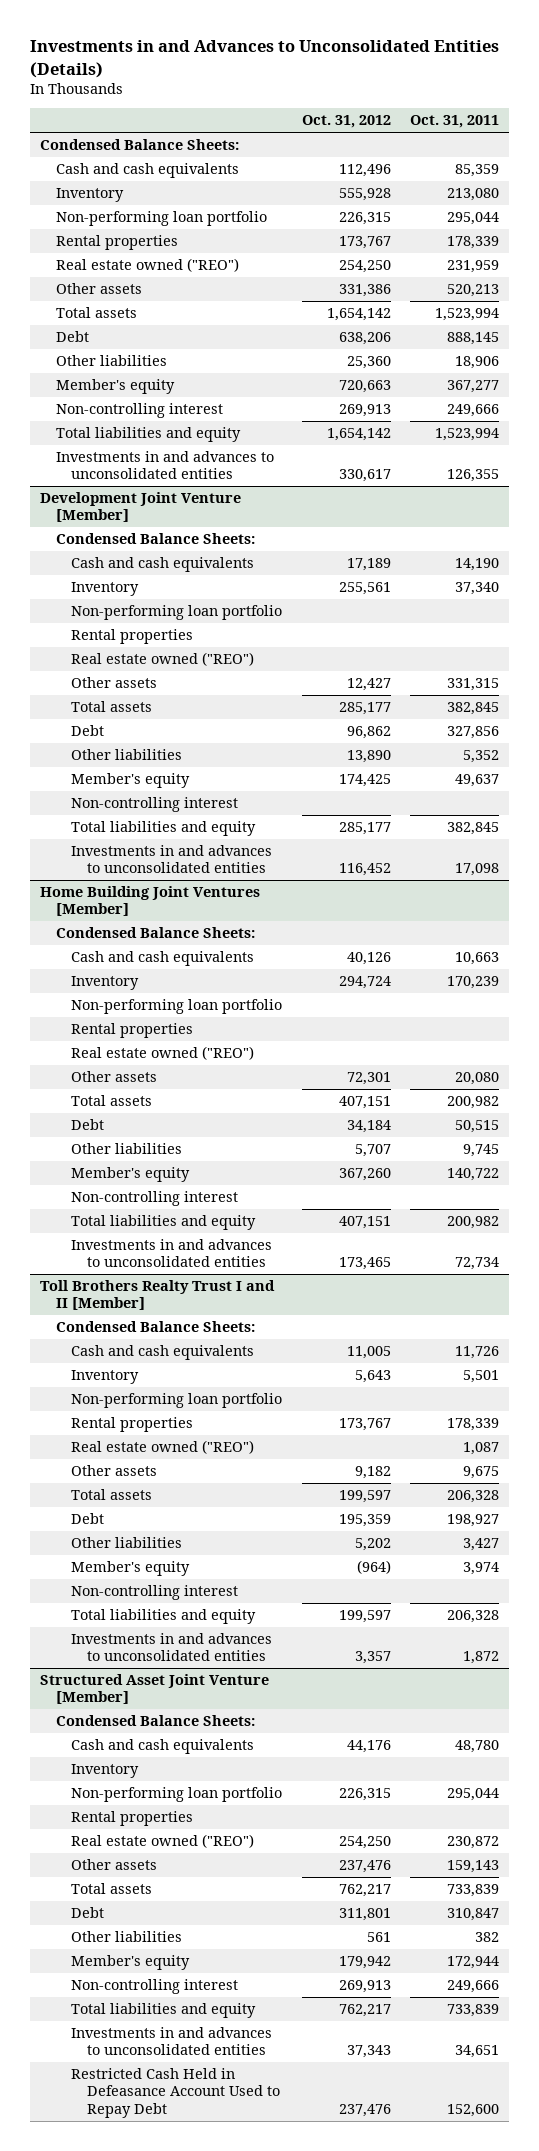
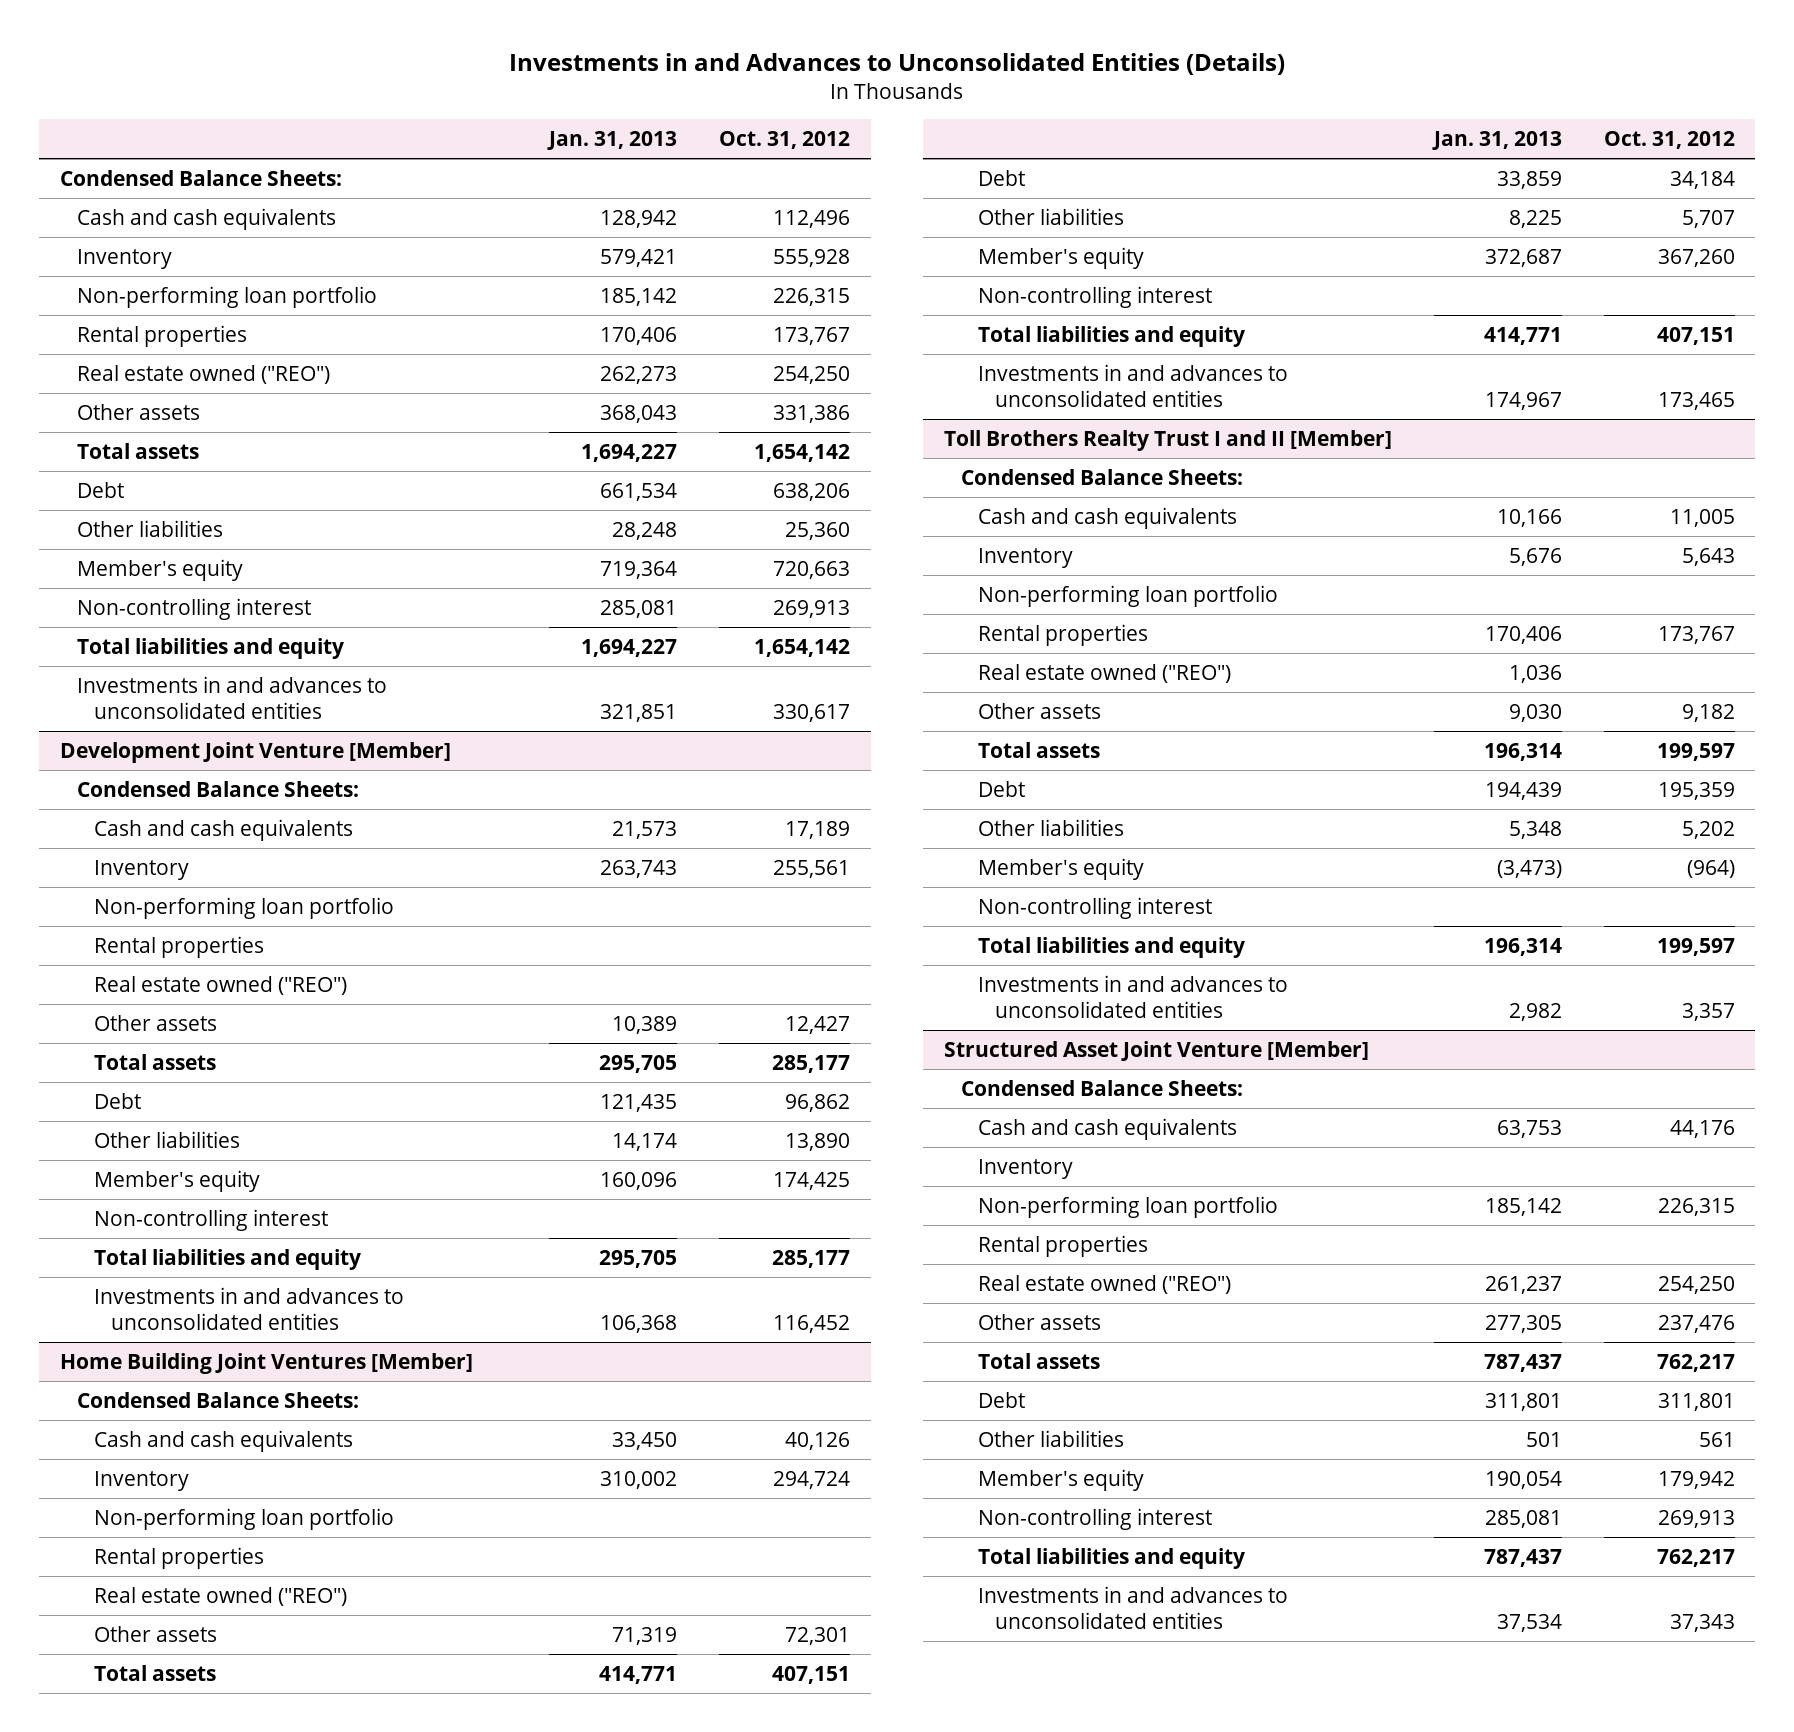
- | Oct. 31, 2012 | Oct. 31, 2011
+ | Jan. 31, 2013 | Oct. 31, 2012
@ Structured Asset Joint Venture [Member]
- Restricted Cash Held in Defeasance Account Used to Repay Debt | 237,476 | 152,600

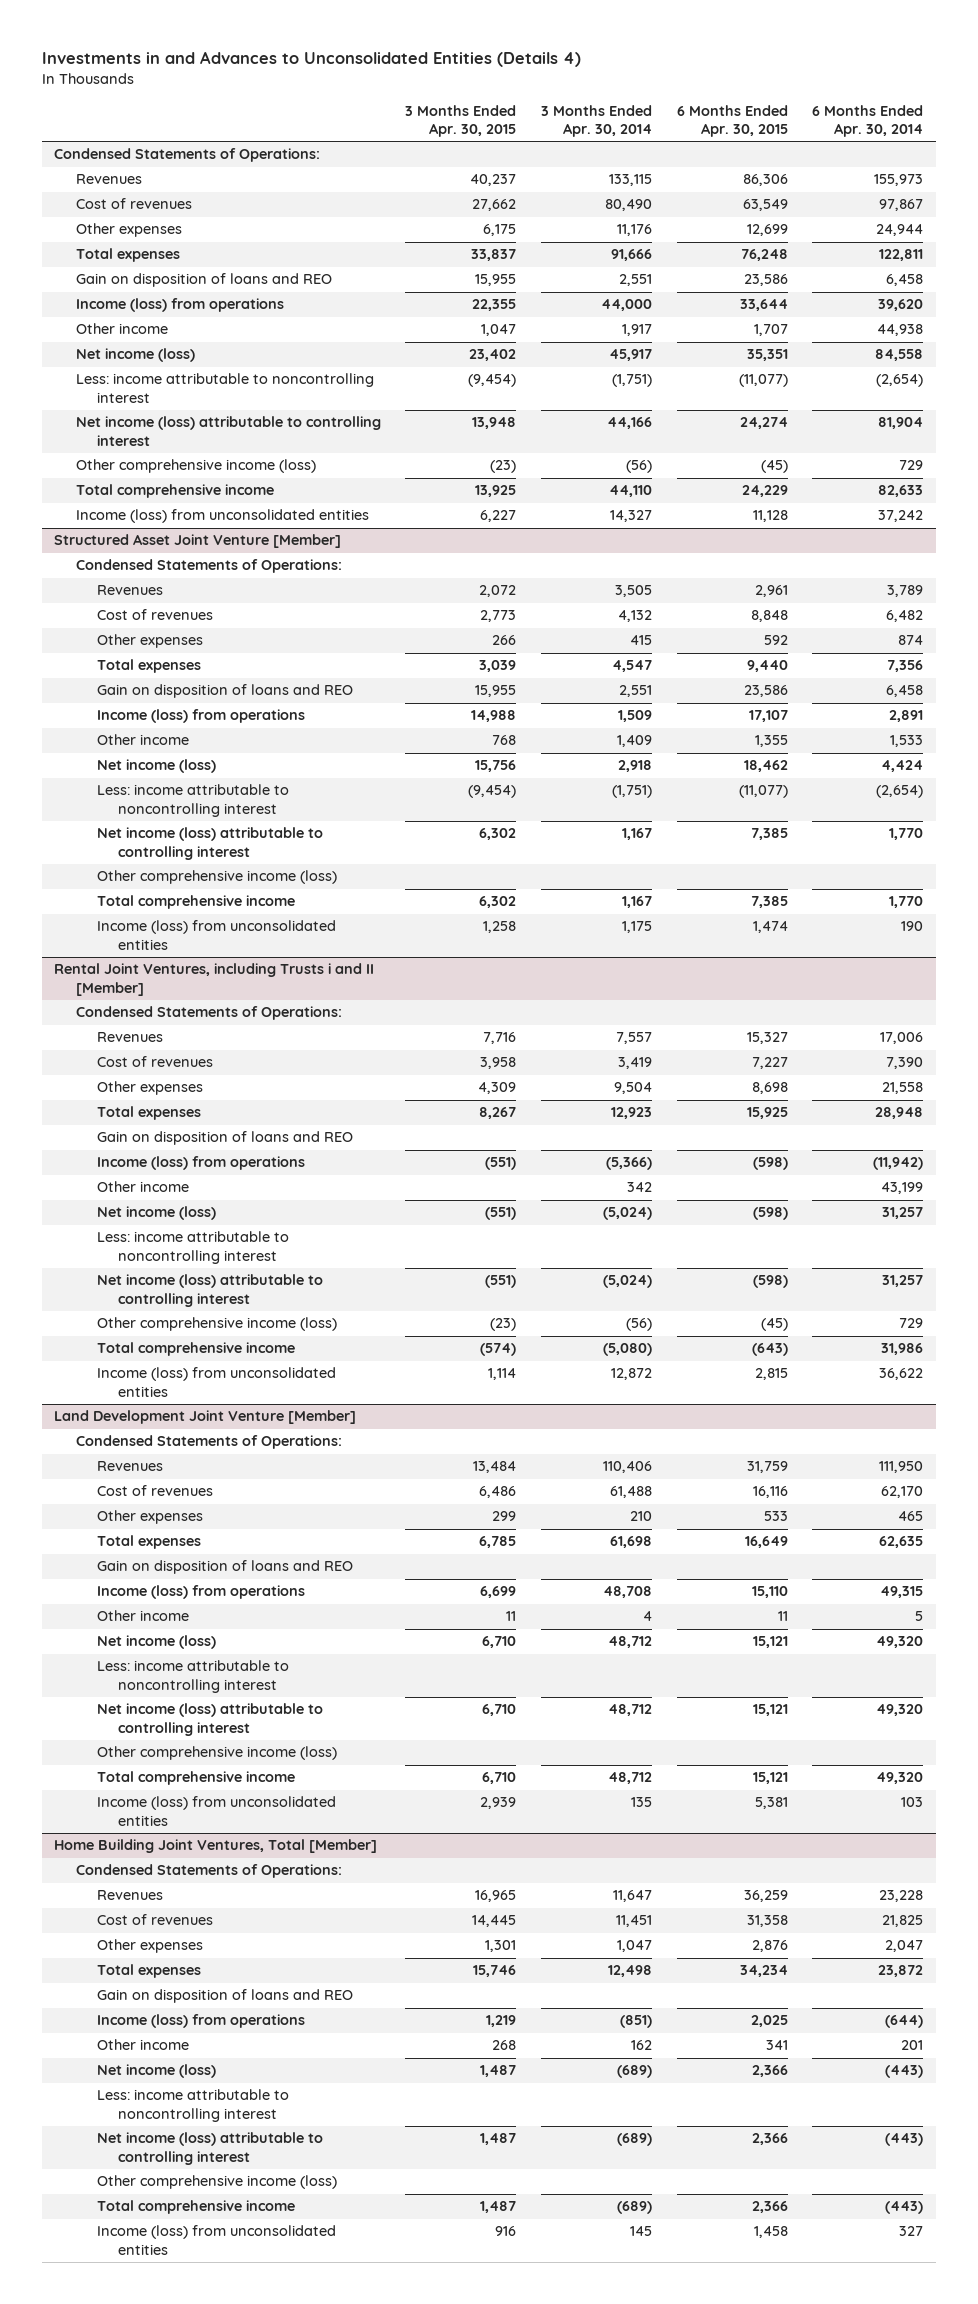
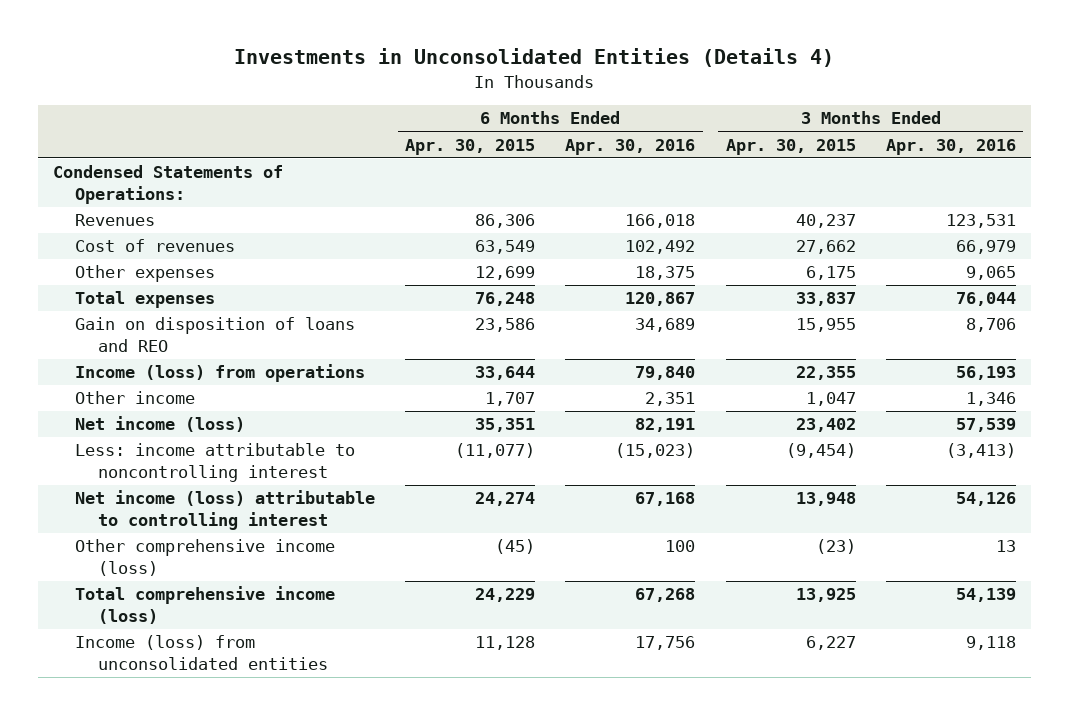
- Investments in and Advances to Unconsolidated Entities (Details 4)
+ Investments in Unconsolidated Entities (Details 4)
- | 3 Months Ended Apr. 30, 2015 | 3 Months Ended Apr. 30, 2014 | 6 Months Ended Apr. 30, 2015 | 6 Months Ended Apr. 30, 2014
+ | 6 Months Ended Apr. 30, 2015 | 6 Months Ended Apr. 30, 2016 | 3 Months Ended Apr. 30, 2015 | 3 Months Ended Apr. 30, 2016
- Total comprehensive income | 13,925 | 44,110 | 24,229 | 82,633
+ Total comprehensive income (loss) | 24,229 | 67,268 | 13,925 | 54,139
- Structured Asset Joint Venture [Member]
- Condensed Statements of Operations:
- Revenues | 2,072 | 3,505 | 2,961 | 3,789
- Cost of revenues | 2,773 | 4,132 | 8,848 | 6,482
- Other expenses | 266 | 415 | 592 | 874
- Total expenses | 3,039 | 4,547 | 9,440 | 7,356
- Gain on disposition of loans and REO | 15,955 | 2,551 | 23,586 | 6,458
- Income (loss) from operations | 14,988 | 1,509 | 17,107 | 2,891
- Other income | 768 | 1,409 | 1,355 | 1,533
- Net income (loss) | 15,756 | 2,918 | 18,462 | 4,424
- Less: income attributable to noncontrolling interest | (9,454) | (1,751) | (11,077) | (2,654)
- Net income (loss) attributable to controlling interest | 6,302 | 1,167 | 7,385 | 1,770
- Other comprehensive income (loss)
- Total comprehensive income | 6,302 | 1,167 | 7,385 | 1,770
- Income (loss) from unconsolidated entities | 1,258 | 1,175 | 1,474 | 190
- Rental Joint Ventures, including Trusts i and II [Member]
- Condensed Statements of Operations:
- Revenues | 7,716 | 7,557 | 15,327 | 17,006
- Cost of revenues | 3,958 | 3,419 | 7,227 | 7,390
- Other expenses | 4,309 | 9,504 | 8,698 | 21,558
- Total expenses | 8,267 | 12,923 | 15,925 | 28,948
- Gain on disposition of loans and REO
- Income (loss) from operations | (551) | (5,366) | (598) | (11,942)
- Other income | | 342 | | 43,199
- Net income (loss) | (551) | (5,024) | (598) | 31,257
- Less: income attributable to noncontrolling interest
- Net income (loss) attributable to controlling interest | (551) | (5,024) | (598) | 31,257
- Other comprehensive income (loss) | (23) | (56) | (45) | 729
- Total comprehensive income | (574) | (5,080) | (643) | 31,986
- Income (loss) from unconsolidated entities | 1,114 | 12,872 | 2,815 | 36,622
- Land Development Joint Venture [Member]
- Condensed Statements of Operations:
- Revenues | 13,484 | 110,406 | 31,759 | 111,950
- Cost of revenues | 6,486 | 61,488 | 16,116 | 62,170
- Other expenses | 299 | 210 | 533 | 465
- Total expenses | 6,785 | 61,698 | 16,649 | 62,635
- Gain on disposition of loans and REO
- Income (loss) from operations | 6,699 | 48,708 | 15,110 | 49,315
- Other income | 11 | 4 | 11 | 5
- Net income (loss) | 6,710 | 48,712 | 15,121 | 49,320
- Less: income attributable to noncontrolling interest
- Net income (loss) attributable to controlling interest | 6,710 | 48,712 | 15,121 | 49,320
- Other comprehensive income (loss)
- Total comprehensive income | 6,710 | 48,712 | 15,121 | 49,320
- Income (loss) from unconsolidated entities | 2,939 | 135 | 5,381 | 103
- Home Building Joint Ventures, Total [Member]
- Condensed Statements of Operations:
- Revenues | 16,965 | 11,647 | 36,259 | 23,228
- Cost of revenues | 14,445 | 11,451 | 31,358 | 21,825
- Other expenses | 1,301 | 1,047 | 2,876 | 2,047
- Total expenses | 15,746 | 12,498 | 34,234 | 23,872
- Gain on disposition of loans and REO
- Income (loss) from operations | 1,219 | (851) | 2,025 | (644)
- Other income | 268 | 162 | 341 | 201
- Net income (loss) | 1,487 | (689) | 2,366 | (443)
- Less: income attributable to noncontrolling interest
- Net income (loss) attributable to controlling interest | 1,487 | (689) | 2,366 | (443)
- Other comprehensive income (loss)
- Total comprehensive income | 1,487 | (689) | 2,366 | (443)
- Income (loss) from unconsolidated entities | 916 | 145 | 1,458 | 327

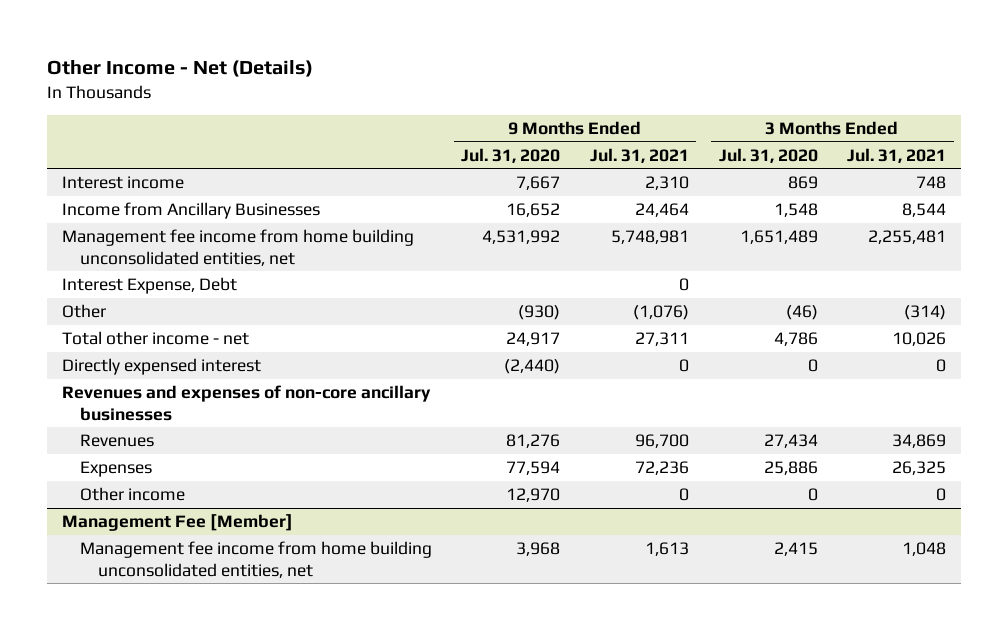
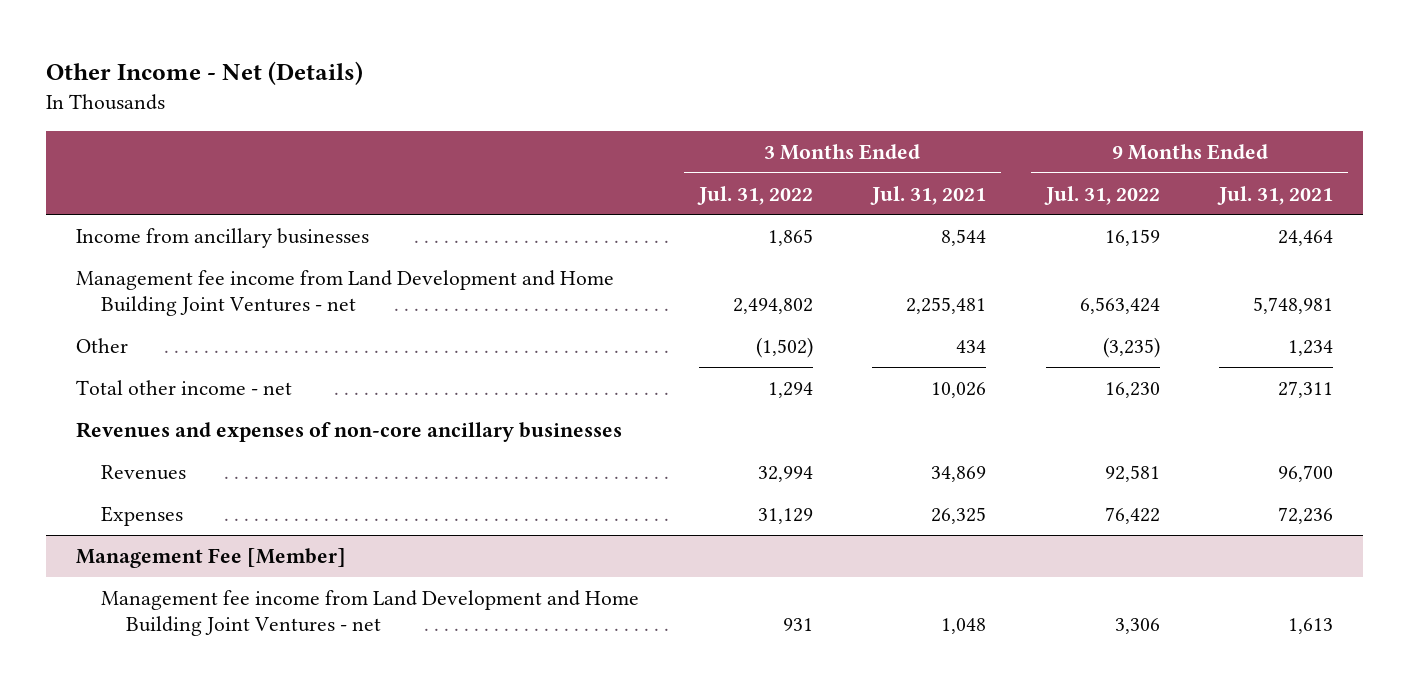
- | 9 Months Ended Jul. 31, 2020 | 9 Months Ended Jul. 31, 2021 | 3 Months Ended Jul. 31, 2020 | 3 Months Ended Jul. 31, 2021
+ | 3 Months Ended Jul. 31, 2022 | 3 Months Ended Jul. 31, 2021 | 9 Months Ended Jul. 31, 2022 | 9 Months Ended Jul. 31, 2021
- Interest income | 7,667 | 2,310 | 869 | 748
- Income from Ancillary Businesses | 16,652 | 24,464 | 1,548 | 8,544
- Management fee income from home building unconsolidated entities, net | 4,531,992 | 5,748,981 | 1,651,489 | 2,255,481
- Interest Expense, Debt | | 0 | |
- Other | (930) | (1,076) | (46) | (314)
+ Income from ancillary businesses | 1,865 | 8,544 | 16,159 | 24,464
+ Management fee income from Land Development and Home Building Joint Ventures - net | 2,494,802 | 2,255,481 | 6,563,424 | 5,748,981
+ Other | (1,502) | 434 | (3,235) | 1,234
- Directly expensed interest | (2,440) | 0 | 0 | 0
- Other income | 12,970 | 0 | 0 | 0
@ Management Fee [Member]
- Management fee income from home building unconsolidated entities, net | 3,968 | 1,613 | 2,415 | 1,048
+ Management fee income from Land Development and Home Building Joint Ventures - net | 931 | 1,048 | 3,306 | 1,613

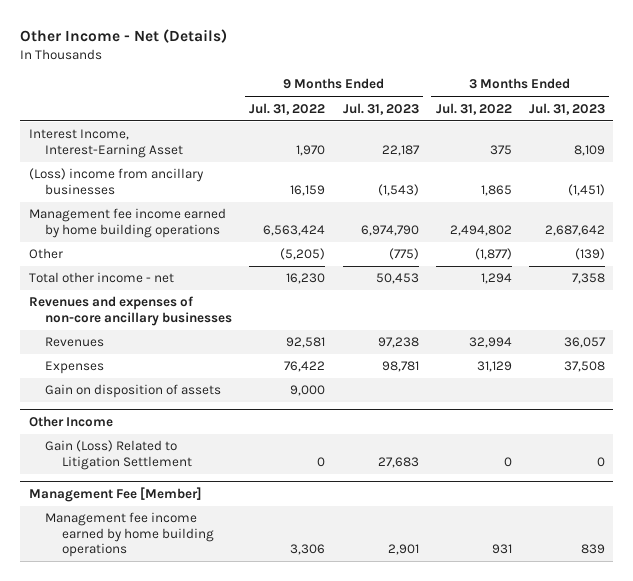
- | 3 Months Ended Jul. 31, 2022 | 3 Months Ended Jul. 31, 2021 | 9 Months Ended Jul. 31, 2022 | 9 Months Ended Jul. 31, 2021
+ | 9 Months Ended Jul. 31, 2022 | 9 Months Ended Jul. 31, 2023 | 3 Months Ended Jul. 31, 2022 | 3 Months Ended Jul. 31, 2023
- Income from ancillary businesses | 1,865 | 8,544 | 16,159 | 24,464
- Management fee income from Land Development and Home Building Joint Ventures - net | 2,494,802 | 2,255,481 | 6,563,424 | 5,748,981
- Other | (1,502) | 434 | (3,235) | 1,234
+ Interest Income, Interest-Earning Asset | 1,970 | 22,187 | 375 | 8,109
+ (Loss) income from ancillary businesses | 16,159 | (1,543) | 1,865 | (1,451)
+ Management fee income earned by home building operations | 6,563,424 | 6,974,790 | 2,494,802 | 2,687,642
+ Other | (5,205) | (775) | (1,877) | (139)
+ Gain on disposition of assets | 9,000 | | |
+ Other Income
+ Gain (Loss) Related to Litigation Settlement | 0 | 27,683 | 0 | 0
@ Management Fee [Member]
- Management fee income from Land Development and Home Building Joint Ventures - net | 931 | 1,048 | 3,306 | 1,613
+ Management fee income earned by home building operations | 3,306 | 2,901 | 931 | 839

